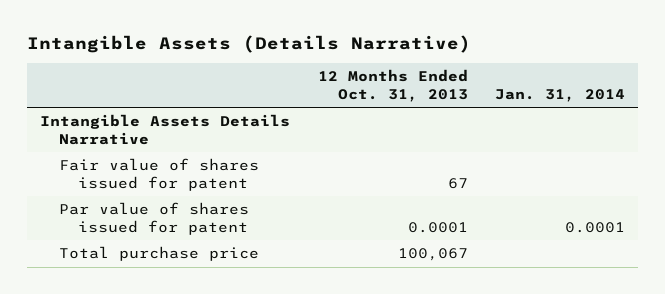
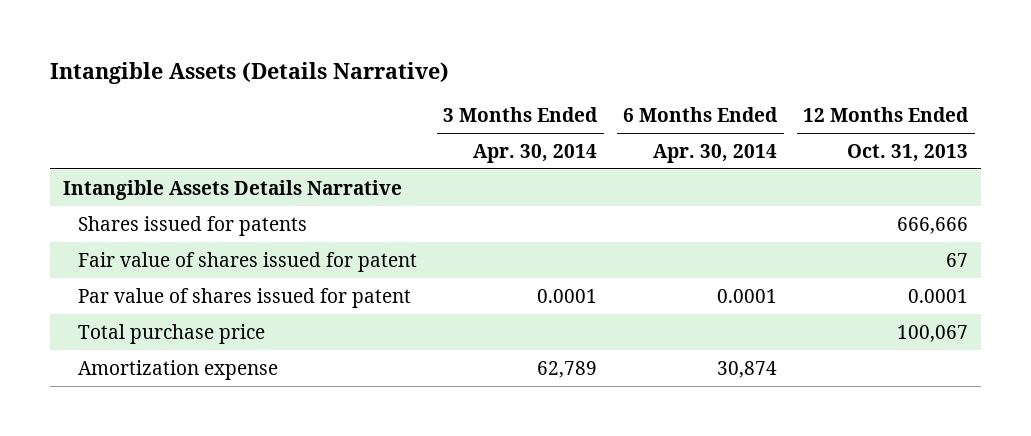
- | 12 Months Ended Oct. 31, 2013 | Jan. 31, 2014
+ | 3 Months Ended Apr. 30, 2014 | 6 Months Ended Apr. 30, 2014 | 12 Months Ended Oct. 31, 2013
+ Shares issued for patents | | | 666,666
+ Amortization expense | 62,789 | 30,874 |

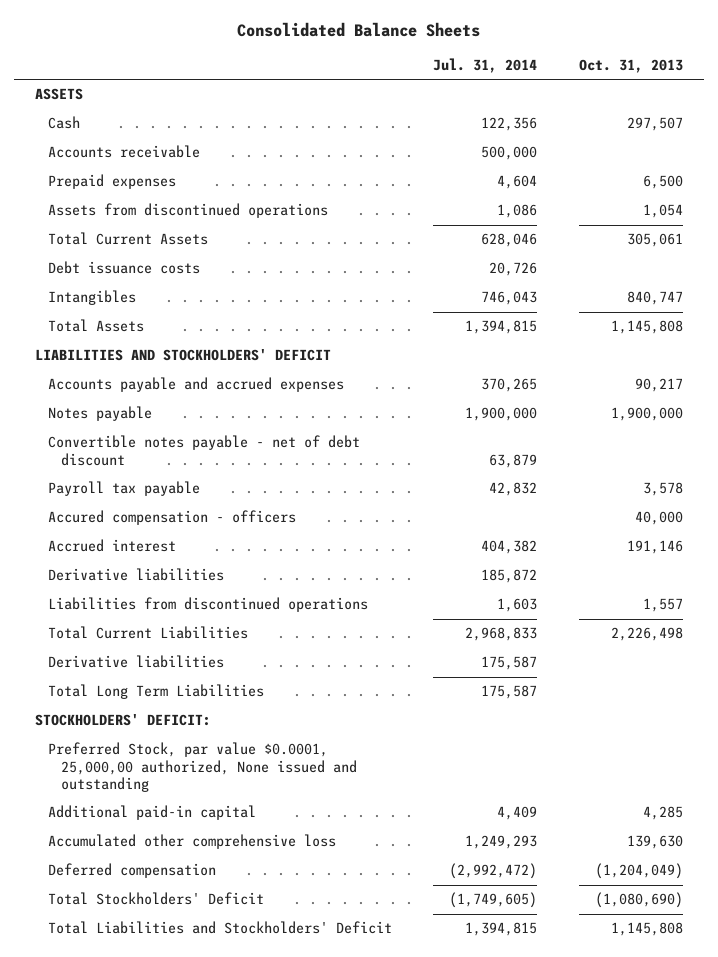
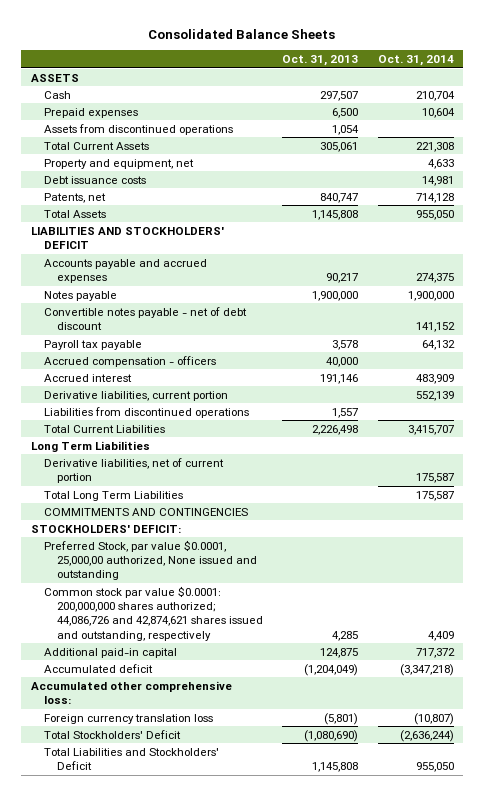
- | Jul. 31, 2014 | Oct. 31, 2013
+ | Oct. 31, 2013 | Oct. 31, 2014
- Accounts receivable | 500,000 |
+ Property and equipment, net | | 4,633
- Intangibles | 746,043 | 840,747
+ Patents, net | 840,747 | 714,128
- Accured compensation - officers | | 40,000
+ Accrued compensation - officers | 40,000 |
- Derivative liabilities | 185,872 |
+ Derivative liabilities, current portion | | 552,139
- Derivative liabilities | 175,587 |
+ Long Term Liabilities
+ Derivative liabilities, net of current portion | | 175,587
+ COMMITMENTS AND CONTINGENCIES
- Additional paid-in capital | 4,409 | 4,285
- Accumulated other comprehensive loss | 1,249,293 | 139,630
- Deferred compensation | (2,992,472) | (1,204,049)
+ Common stock par value $0.0001: 200,000,000 shares authorized; 44,086,726 and 42,874,621 shares issued and outstanding, respectively | 4,285 | 4,409
+ Additional paid-in capital | 124,875 | 717,372
+ Accumulated deficit | (1,204,049) | (3,347,218)
+ Accumulated other comprehensive loss:
+ Foreign currency translation loss | (5,801) | (10,807)

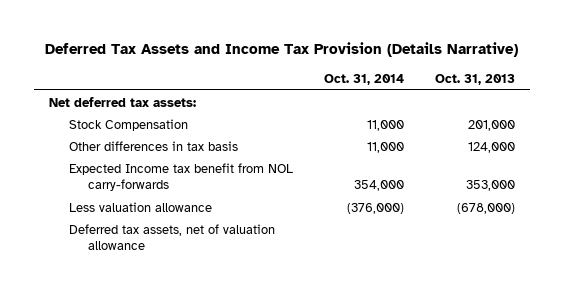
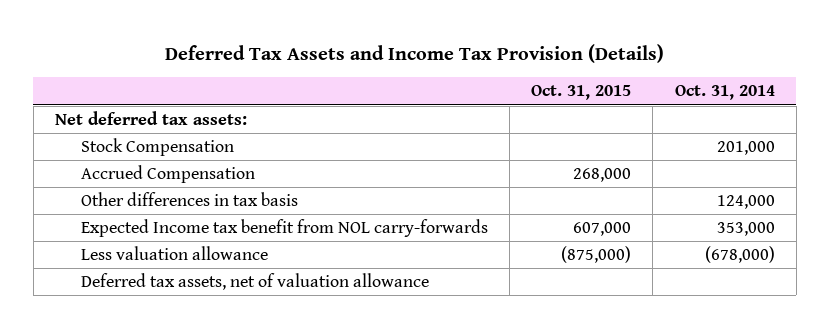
- Deferred Tax Assets and Income Tax Provision (Details Narrative)
+ Deferred Tax Assets and Income Tax Provision (Details)
- | Oct. 31, 2014 | Oct. 31, 2013
+ | Oct. 31, 2015 | Oct. 31, 2014
- Stock Compensation | 11,000 | 201,000
- Other differences in tax basis | 11,000 | 124,000
- Expected Income tax benefit from NOL carry-forwards | 354,000 | 353,000
- Less valuation allowance | (376,000) | (678,000)
+ Stock Compensation | | 201,000
+ Accrued Compensation | 268,000 |
+ Other differences in tax basis | | 124,000
+ Expected Income tax benefit from NOL carry-forwards | 607,000 | 353,000
+ Less valuation allowance | (875,000) | (678,000)

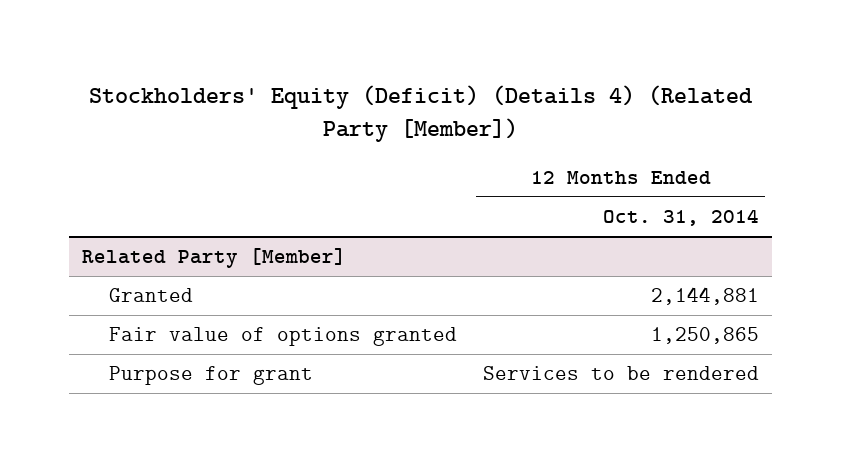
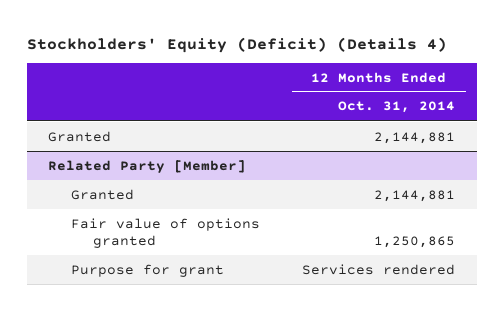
- Stockholders' Equity (Deficit) (Details 4) (Related Party [Member])
+ Stockholders' Equity (Deficit) (Details 4)
+ Granted | 2,144,881
@ Related Party [Member]
- Purpose for grant | Services to be rendered
+ Purpose for grant | Services rendered

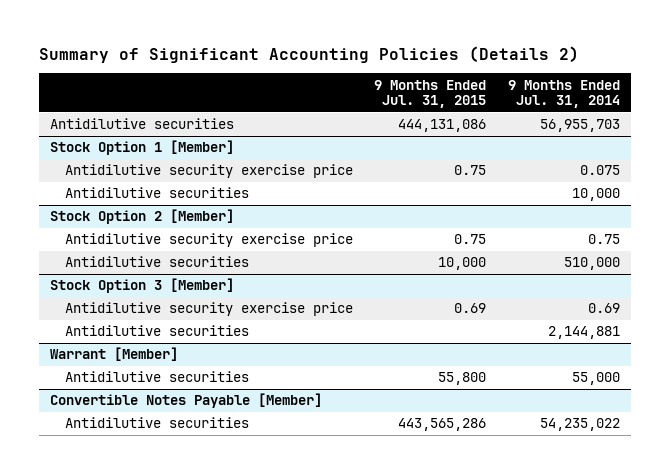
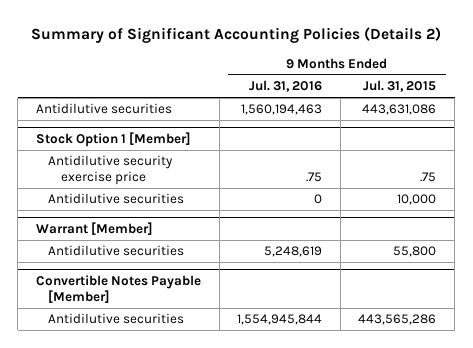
- | 9 Months Ended Jul. 31, 2015 | 9 Months Ended Jul. 31, 2014
+ | 9 Months Ended Jul. 31, 2016 | 9 Months Ended Jul. 31, 2015
- Antidilutive securities | 444,131,086 | 56,955,703
+ Antidilutive securities | 1,560,194,463 | 443,631,086
@ Stock Option 1 [Member]
- Antidilutive security exercise price | 0.75 | 0.075
- Antidilutive securities | | 10,000
- Stock Option 2 [Member]
- Antidilutive security exercise price | 0.75 | 0.75
@ Stock Option 1 [Member]
+ Antidilutive security exercise price | .75 | .75
- Stock Option 3 [Member]
- Antidilutive security exercise price | 0.69 | 0.69
- Antidilutive securities | | 2,144,881

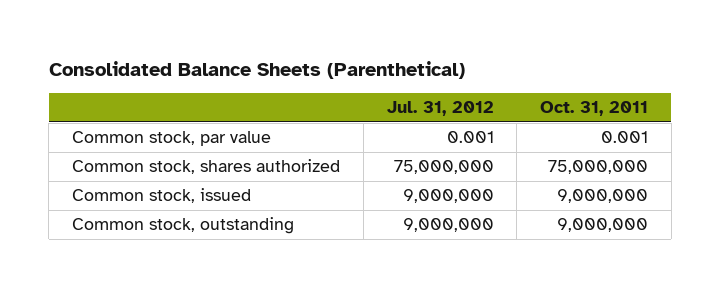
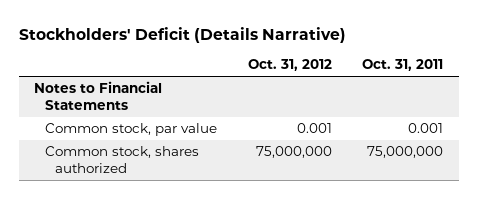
- Consolidated Balance Sheets (Parenthetical)
+ Stockholders' Deficit (Details Narrative)
- | Jul. 31, 2012 | Oct. 31, 2011
+ | Oct. 31, 2012 | Oct. 31, 2011
+ Notes to Financial Statements
- Common stock, issued | 9,000,000 | 9,000,000
- Common stock, outstanding | 9,000,000 | 9,000,000

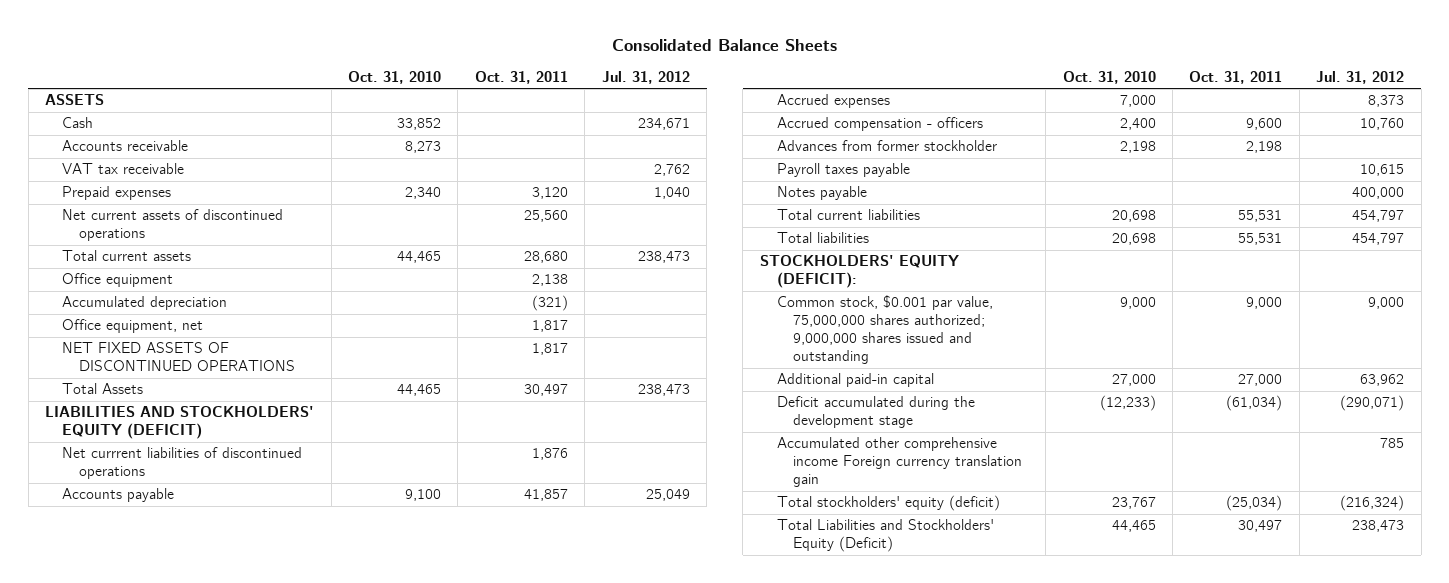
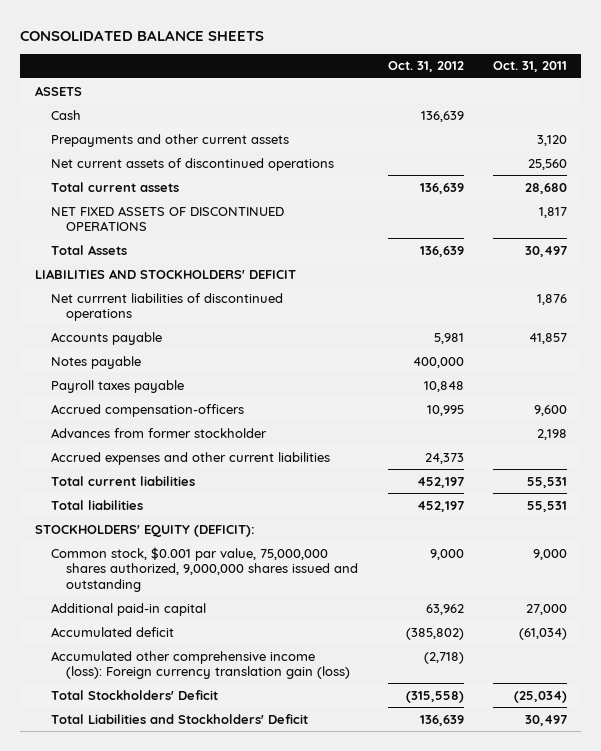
- Consolidated Balance Sheets
+ CONSOLIDATED BALANCE SHEETS
- | Oct. 31, 2010 | Oct. 31, 2011 | Jul. 31, 2012
+ | Oct. 31, 2012 | Oct. 31, 2011
- Accounts receivable | 8,273 | |
- VAT tax receivable | | | 2,762
- Prepaid expenses | 2,340 | 3,120 | 1,040
+ Prepayments and other current assets | | 3,120
- Office equipment | | 2,138 |
- Accumulated depreciation | | (321) |
- Office equipment, net | | 1,817 |
- LIABILITIES AND STOCKHOLDERS' EQUITY (DEFICIT)
+ LIABILITIES AND STOCKHOLDERS' DEFICIT
- Accrued expenses | 7,000 | | 8,373
- Accrued compensation - officers | 2,400 | 9,600 | 10,760
moved down: Payroll taxes payable | 10,848 |
+ Accrued compensation-officers | 10,995 | 9,600
moved down: Advances from former stockholder | | 2,198
+ Accrued expenses and other current liabilities | 24,373 |
- Common stock, $0.001 par value, 75,000,000 shares authorized; 9,000,000 shares issued and outstanding | 9,000 | 9,000 | 9,000
+ Common stock, $0.001 par value, 75,000,000 shares authorized, 9,000,000 shares issued and outstanding | 9,000 | 9,000
- Deficit accumulated during the development stage | (12,233) | (61,034) | (290,071)
- Accumulated other comprehensive income Foreign currency translation gain | | | 785
- Total stockholders' equity (deficit) | 23,767 | (25,034) | (216,324)
- Total Liabilities and Stockholders' Equity (Deficit) | 44,465 | 30,497 | 238,473
+ Accumulated deficit | (385,802) | (61,034)
+ Accumulated other comprehensive income (loss): Foreign currency translation gain (loss) | (2,718) |
+ Total Stockholders' Deficit | (315,558) | (25,034)
+ Total Liabilities and Stockholders' Deficit | 136,639 | 30,497

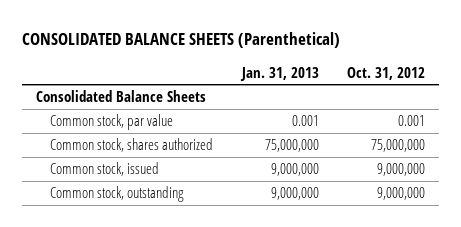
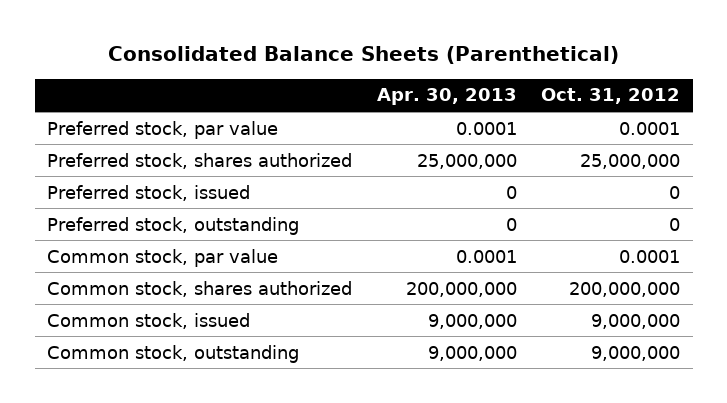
- CONSOLIDATED BALANCE SHEETS (Parenthetical)
+ Consolidated Balance Sheets (Parenthetical)
- | Jan. 31, 2013 | Oct. 31, 2012
+ | Apr. 30, 2013 | Oct. 31, 2012
- Consolidated Balance Sheets
- Common stock, par value | 0.001 | 0.001
- Common stock, shares authorized | 75,000,000 | 75,000,000
+ Preferred stock, par value | 0.0001 | 0.0001
+ Preferred stock, shares authorized | 25,000,000 | 25,000,000
+ Preferred stock, issued | 0 | 0
+ Preferred stock, outstanding | 0 | 0
+ Common stock, par value | 0.0001 | 0.0001
+ Common stock, shares authorized | 200,000,000 | 200,000,000

